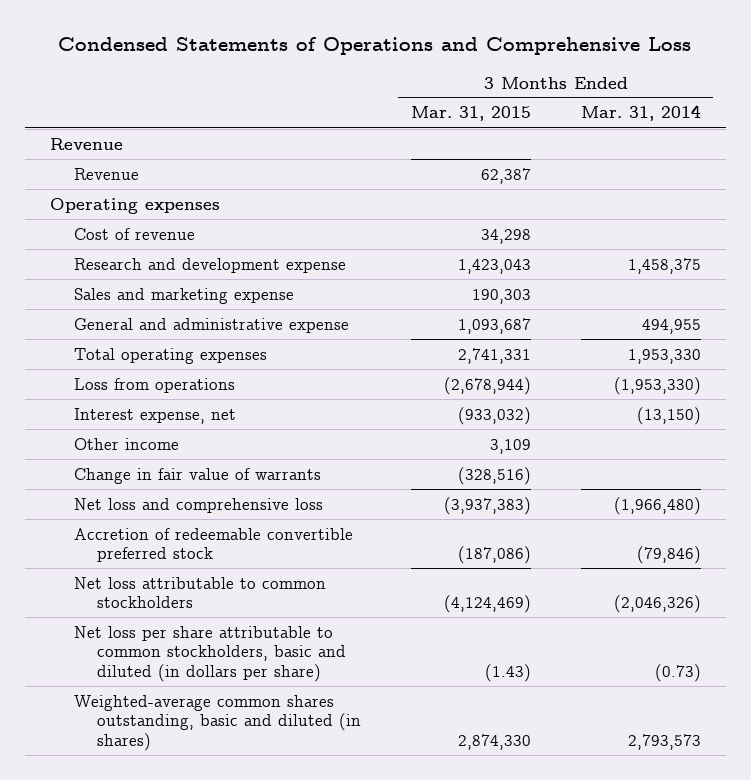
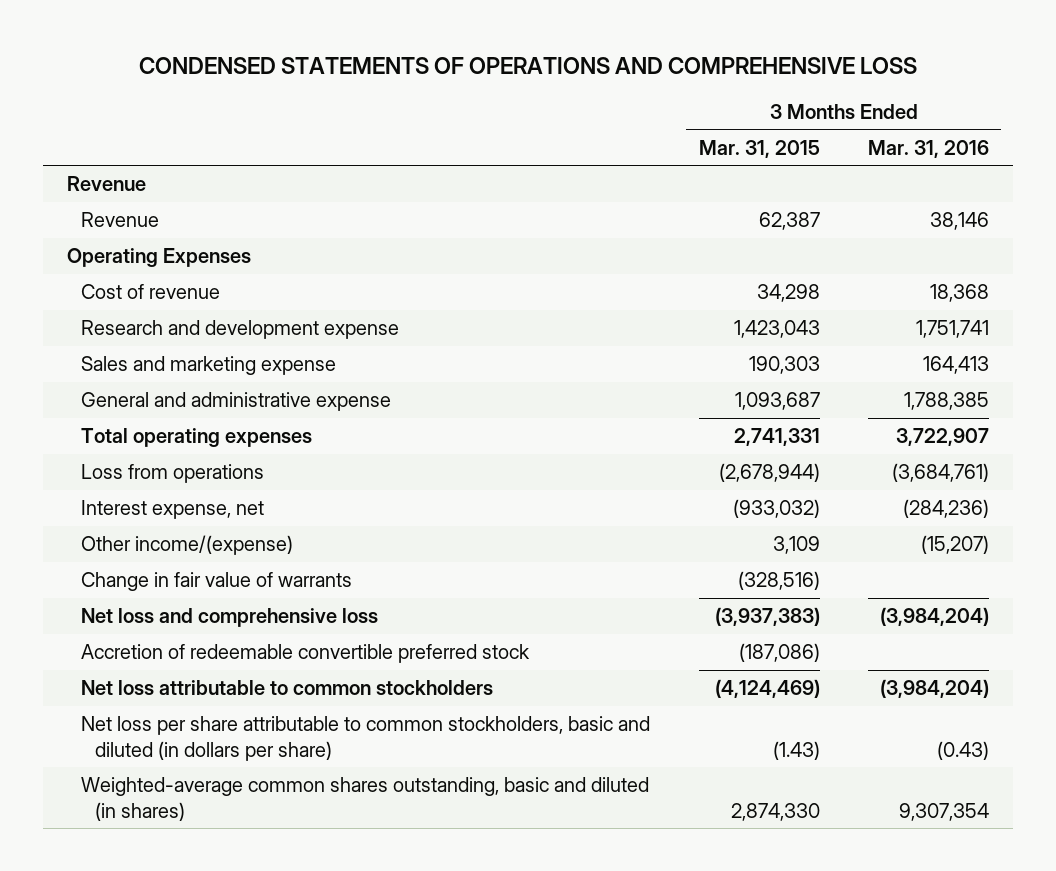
- Condensed Statements of Operations and Comprehensive Loss
+ CONDENSED STATEMENTS OF OPERATIONS AND COMPREHENSIVE LOSS
- | 3 Months Ended Mar. 31, 2015 | 3 Months Ended Mar. 31, 2014
+ | 3 Months Ended Mar. 31, 2015 | 3 Months Ended Mar. 31, 2016
- Operating expenses
+ Operating Expenses
- Other income | 3,109 |
+ Other income/(expense) | 3,109 | (15,207)

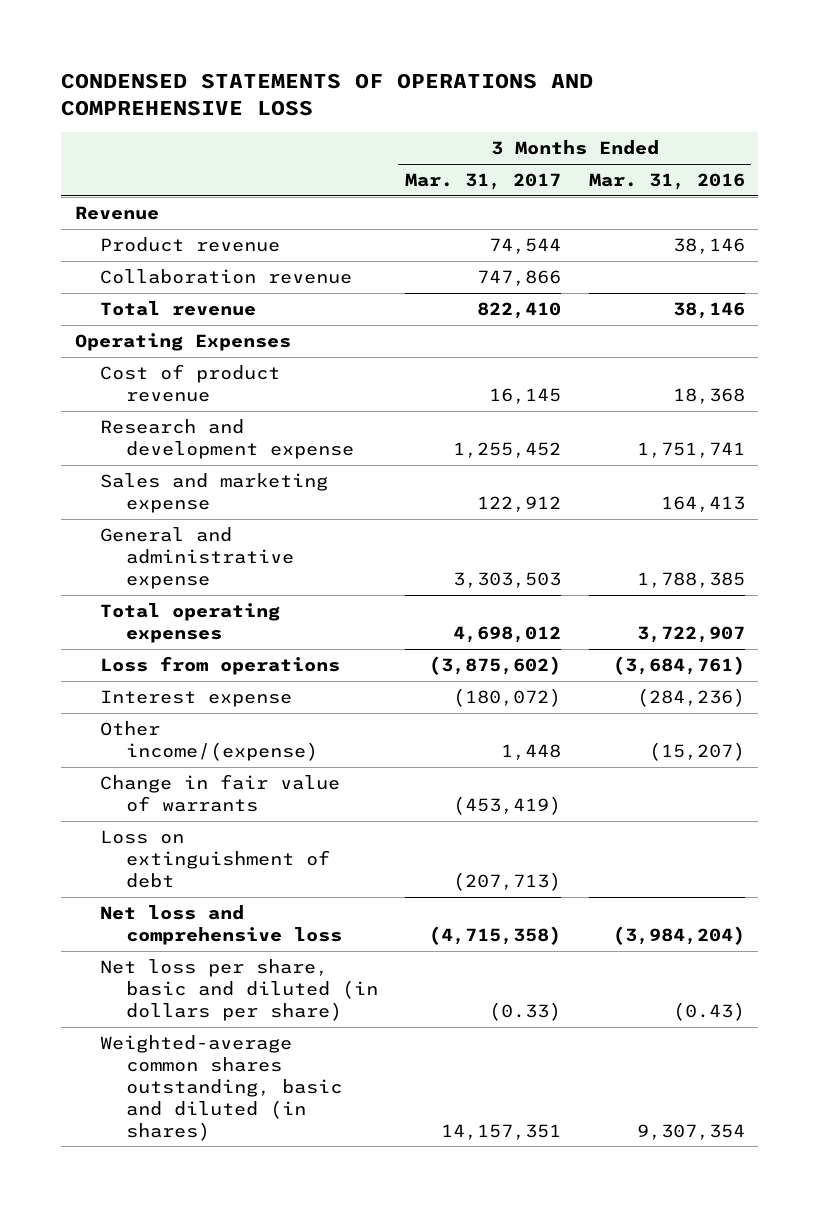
- | 3 Months Ended Mar. 31, 2015 | 3 Months Ended Mar. 31, 2016
+ | 3 Months Ended Mar. 31, 2017 | 3 Months Ended Mar. 31, 2016
- Revenue | 62,387 | 38,146
+ Product revenue | 74,544 | 38,146
+ Collaboration revenue | 747,866 |
+ Total revenue | 822,410 | 38,146
- Cost of revenue | 34,298 | 18,368
+ Cost of product revenue | 16,145 | 18,368
- Interest expense, net | (933,032) | (284,236)
+ Interest expense | (180,072) | (284,236)
+ Loss on extinguishment of debt | (207,713) |
- Accretion of redeemable convertible preferred stock | (187,086) |
- Net loss attributable to common stockholders | (4,124,469) | (3,984,204)
- Net loss per share attributable to common stockholders, basic and diluted (in dollars per share) | (1.43) | (0.43)
+ Net loss per share, basic and diluted (in dollars per share) | (0.33) | (0.43)

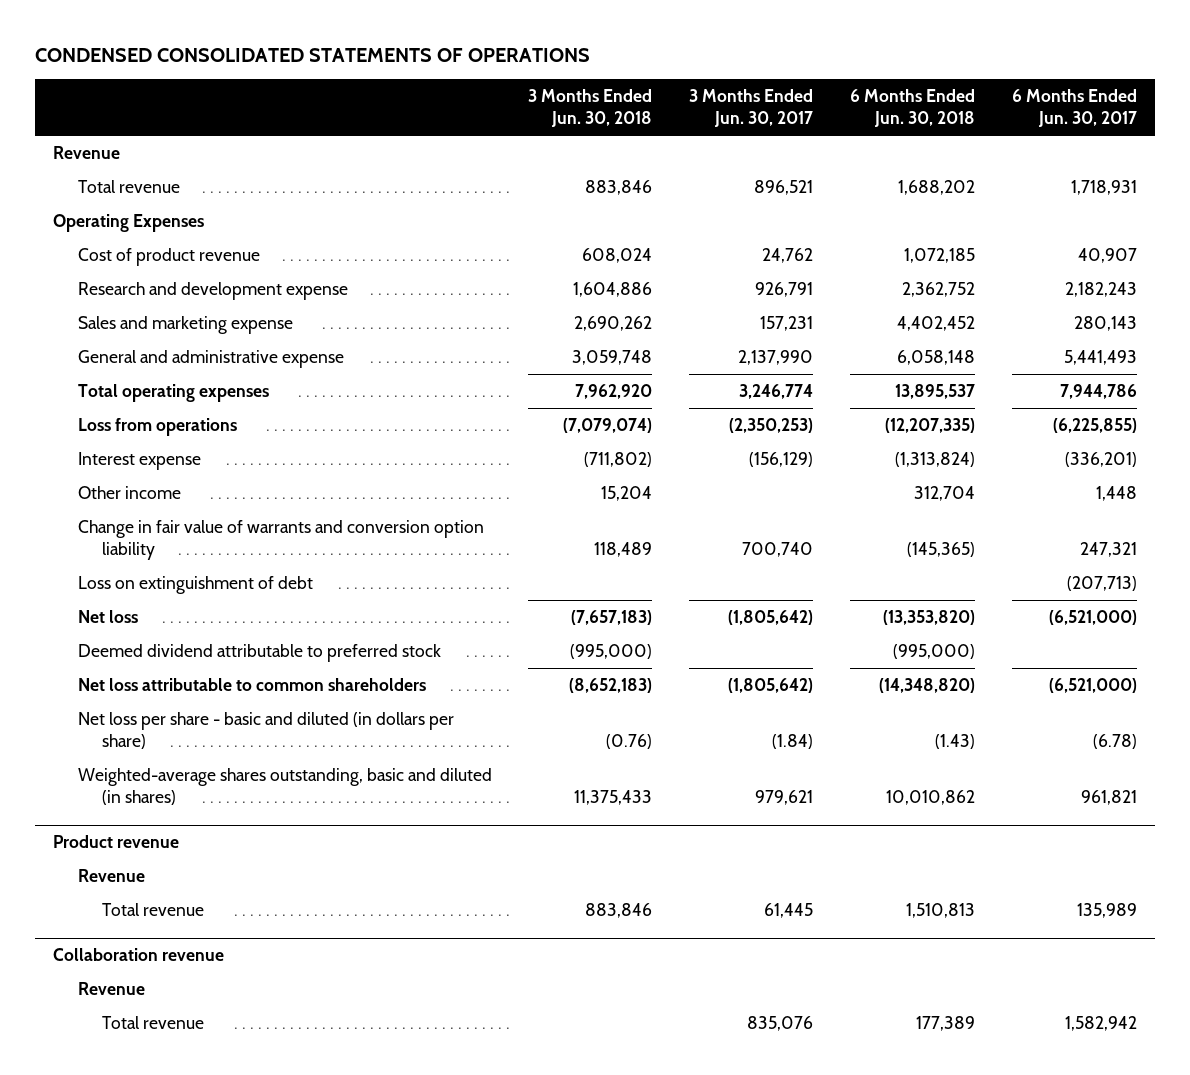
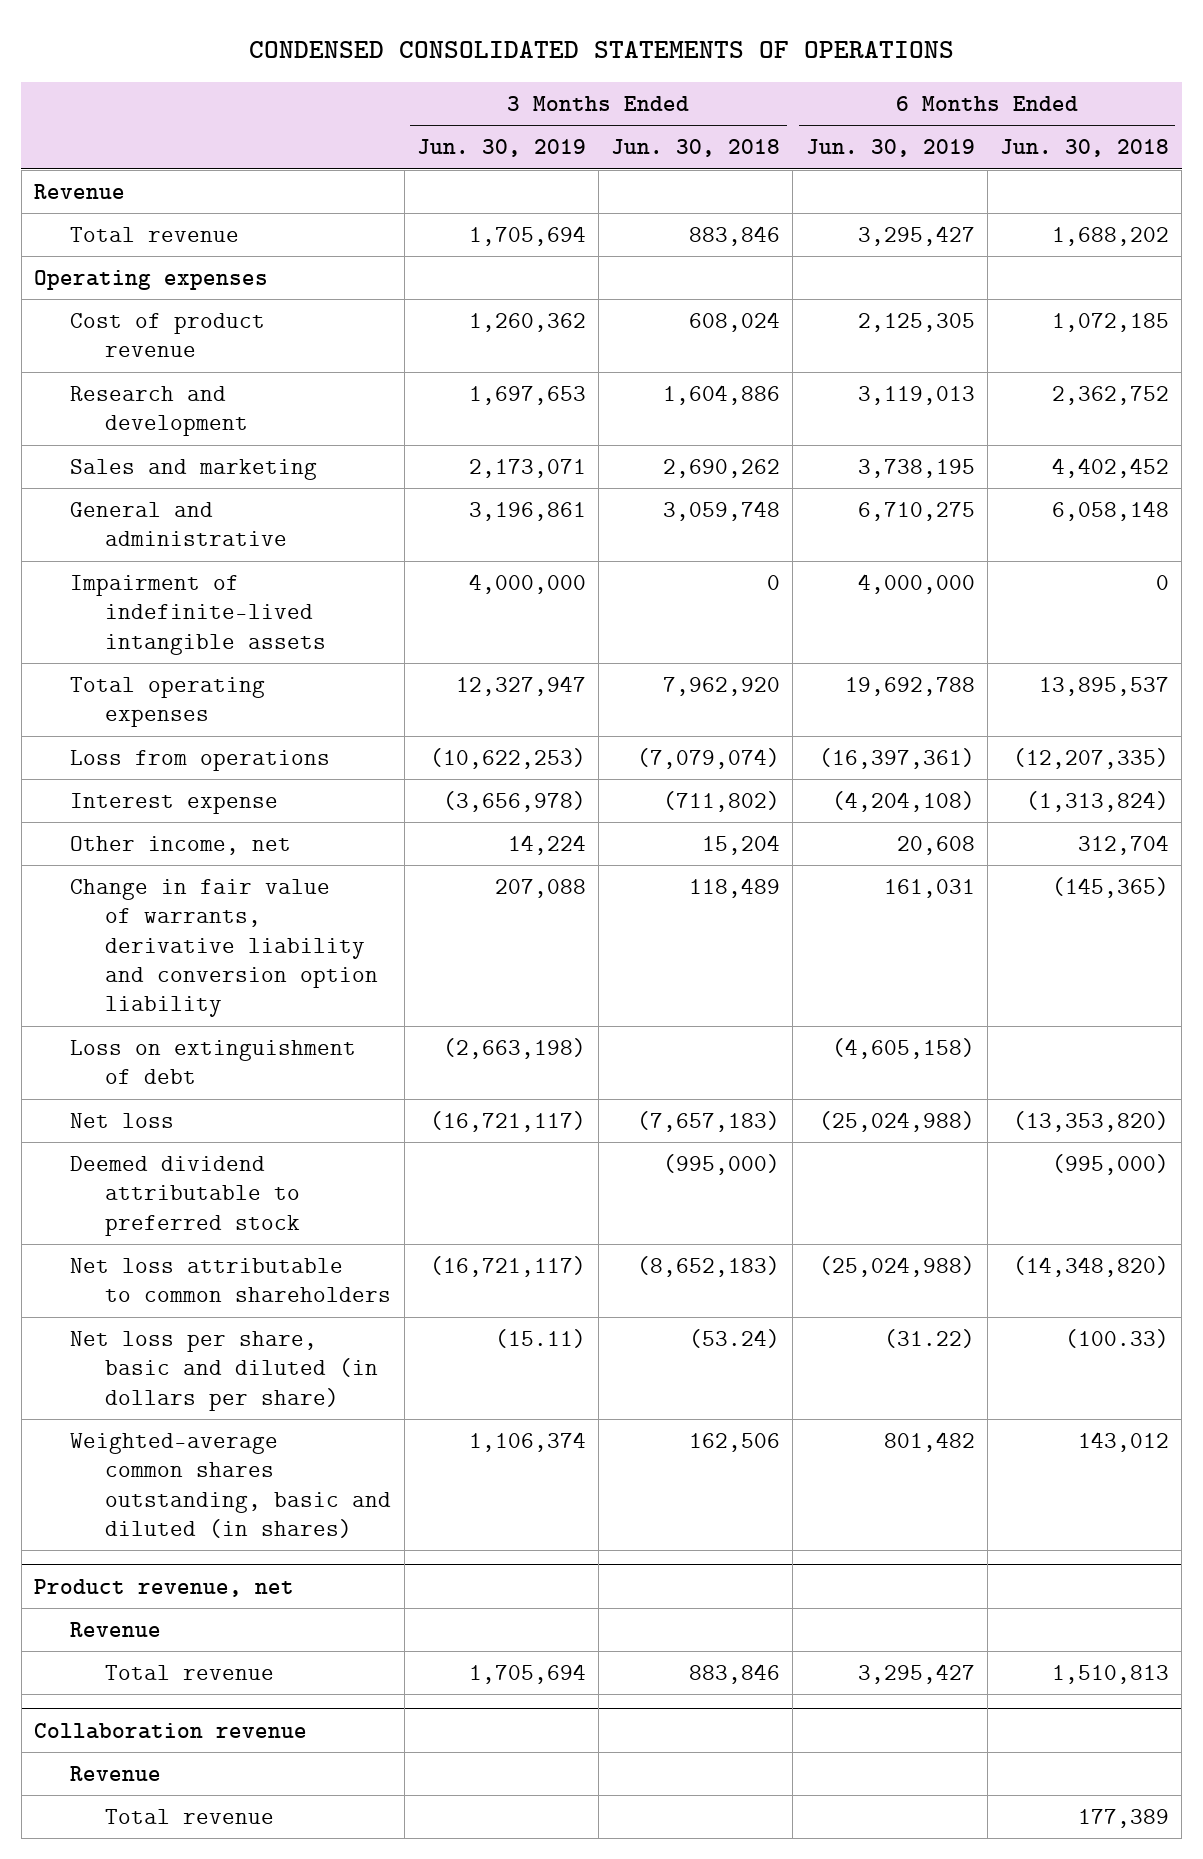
- | 3 Months Ended Jun. 30, 2018 | 3 Months Ended Jun. 30, 2017 | 6 Months Ended Jun. 30, 2018 | 6 Months Ended Jun. 30, 2017
+ | 3 Months Ended Jun. 30, 2019 | 3 Months Ended Jun. 30, 2018 | 6 Months Ended Jun. 30, 2019 | 6 Months Ended Jun. 30, 2018
- Operating Expenses
+ Operating expenses
- Research and development expense | 1,604,886 | 926,791 | 2,362,752 | 2,182,243
- Sales and marketing expense | 2,690,262 | 157,231 | 4,402,452 | 280,143
- General and administrative expense | 3,059,748 | 2,137,990 | 6,058,148 | 5,441,493
+ Research and development | 1,697,653 | 1,604,886 | 3,119,013 | 2,362,752
+ Sales and marketing | 2,173,071 | 2,690,262 | 3,738,195 | 4,402,452
+ General and administrative | 3,196,861 | 3,059,748 | 6,710,275 | 6,058,148
+ Impairment of indefinite-lived intangible assets | 4,000,000 | 0 | 4,000,000 | 0
- Other income | 15,204 | | 312,704 | 1,448
- Change in fair value of warrants and conversion option liability | 118,489 | 700,740 | (145,365) | 247,321
+ Other income, net | 14,224 | 15,204 | 20,608 | 312,704
+ Change in fair value of warrants, derivative liability and conversion option liability | 207,088 | 118,489 | 161,031 | (145,365)
- Net loss per share - basic and diluted (in dollars per share) | (0.76) | (1.84) | (1.43) | (6.78)
- Weighted-average shares outstanding, basic and diluted (in shares) | 11,375,433 | 979,621 | 10,010,862 | 961,821
- Product revenue
+ Net loss per share, basic and diluted (in dollars per share) | (15.11) | (53.24) | (31.22) | (100.33)
+ Weighted-average common shares outstanding, basic and diluted (in shares) | 1,106,374 | 162,506 | 801,482 | 143,012
+ Product revenue, net

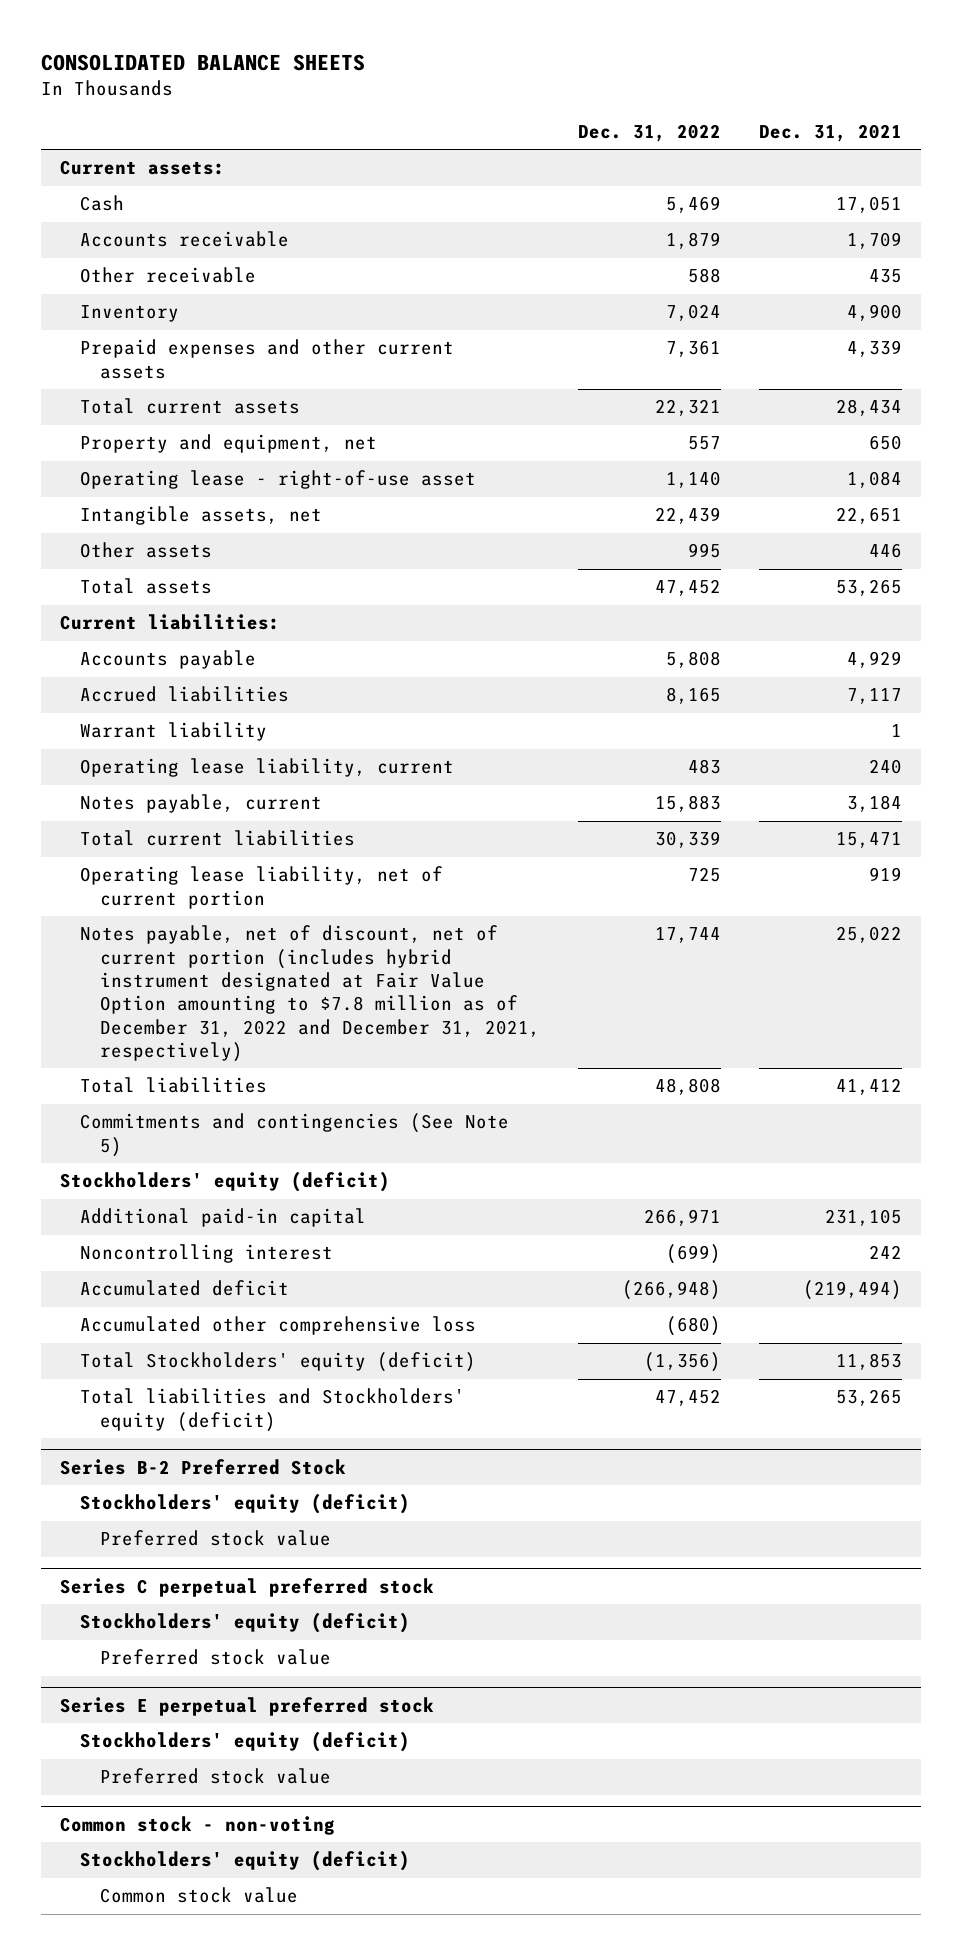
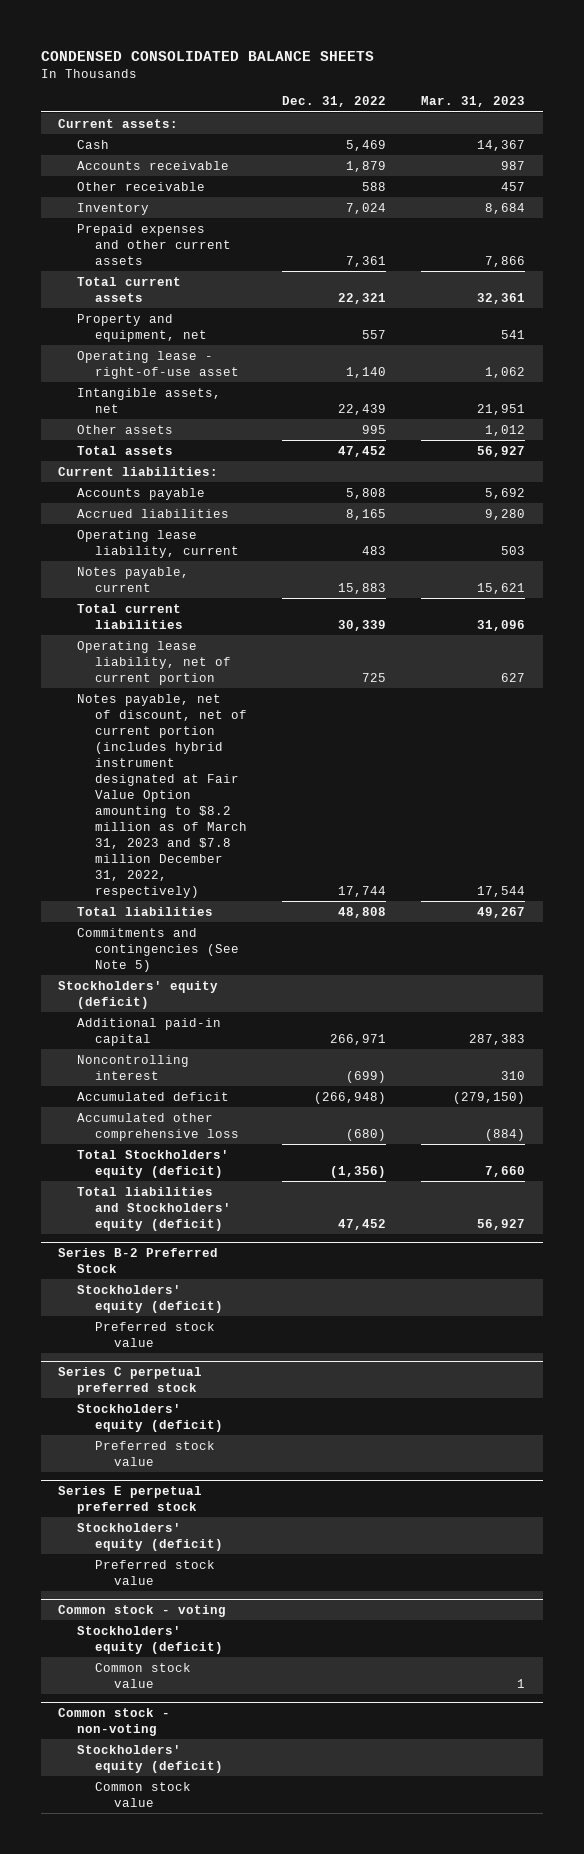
- CONSOLIDATED BALANCE SHEETS
+ CONDENSED CONSOLIDATED BALANCE SHEETS
- | Dec. 31, 2022 | Dec. 31, 2021
+ | Dec. 31, 2022 | Mar. 31, 2023
- Warrant liability | | 1
- Notes payable, net of discount, net of current portion (includes hybrid instrument designated at Fair Value Option amounting to $7.8 million as of December 31, 2022 and December 31, 2021, respectively) | 17,744 | 25,022
+ Notes payable, net of discount, net of current portion (includes hybrid instrument designated at Fair Value Option amounting to $8.2 million as of March 31, 2023 and $7.8 million December 31, 2022, respectively) | 17,744 | 17,544
+ Common stock - voting
+ Stockholders' equity (deficit)
+ Common stock value | | 1

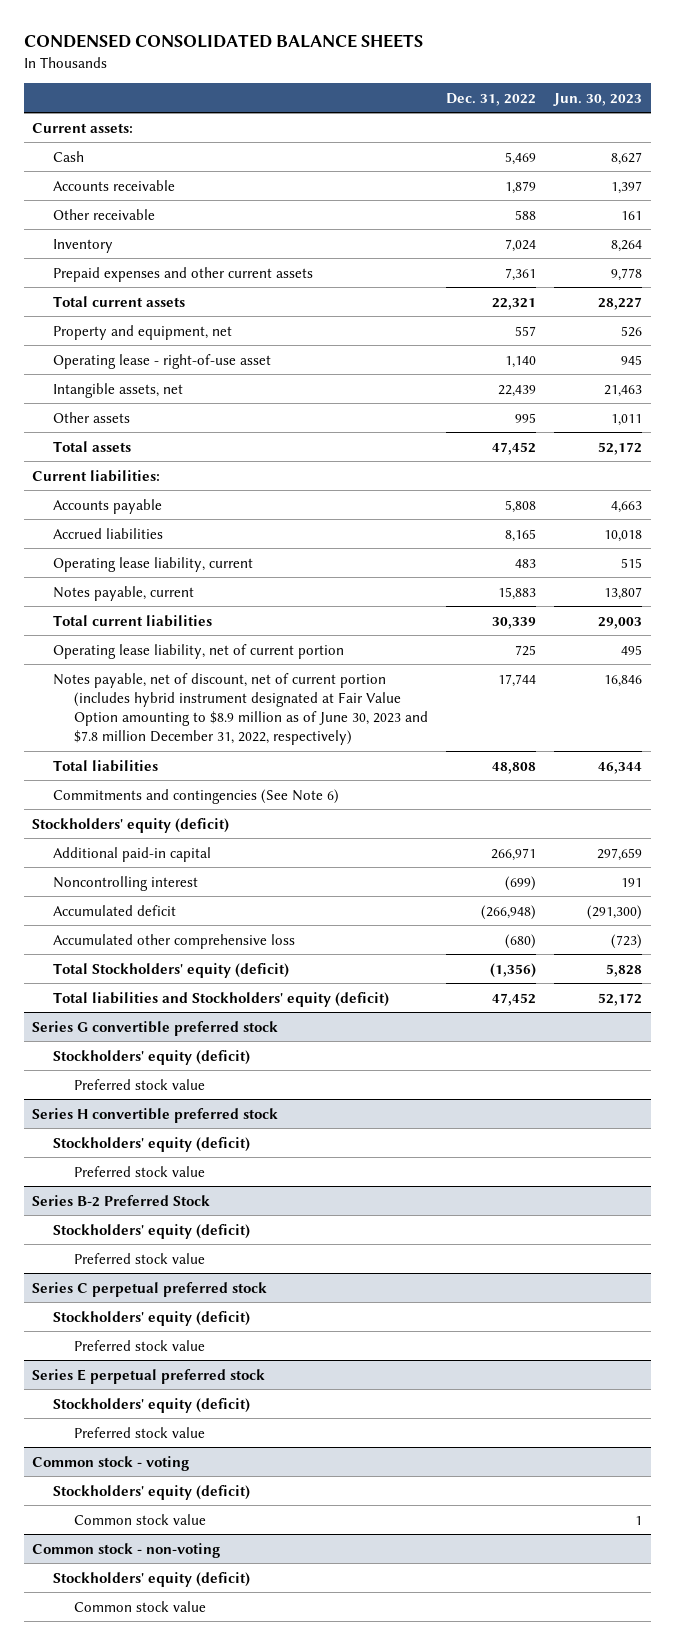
- | Dec. 31, 2022 | Mar. 31, 2023
+ | Dec. 31, 2022 | Jun. 30, 2023
- Notes payable, net of discount, net of current portion (includes hybrid instrument designated at Fair Value Option amounting to $8.2 million as of March 31, 2023 and $7.8 million December 31, 2022, respectively) | 17,744 | 17,544
+ Notes payable, net of discount, net of current portion (includes hybrid instrument designated at Fair Value Option amounting to $8.9 million as of June 30, 2023 and $7.8 million December 31, 2022, respectively) | 17,744 | 16,846
- Commitments and contingencies (See Note 5)
+ Commitments and contingencies (See Note 6)
+ Series G convertible preferred stock
+ Stockholders' equity (deficit)
+ Preferred stock value
+ Series H convertible preferred stock
+ Stockholders' equity (deficit)
+ Preferred stock value

